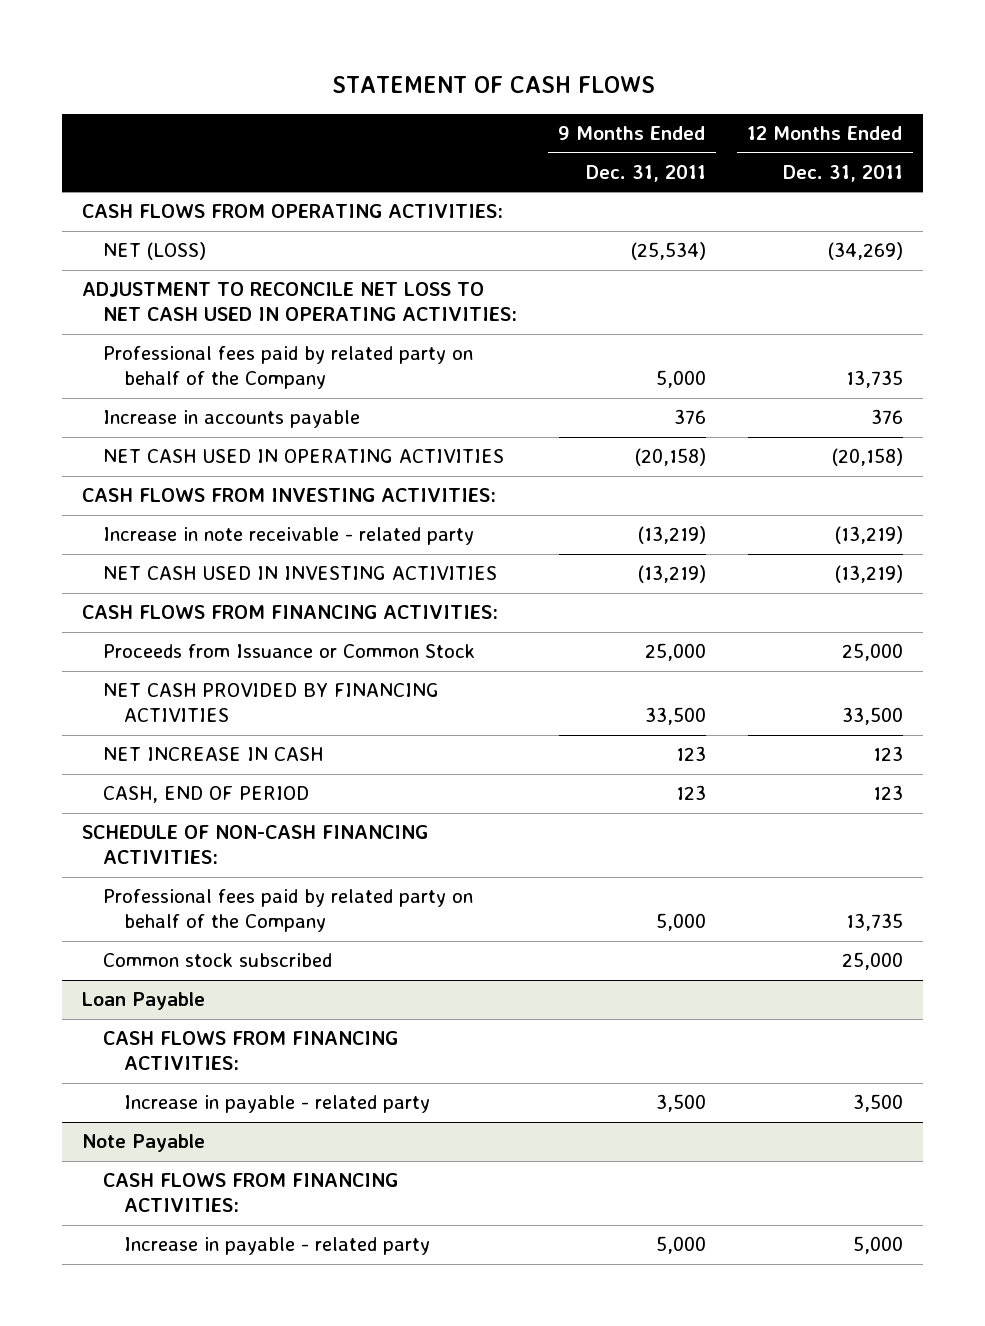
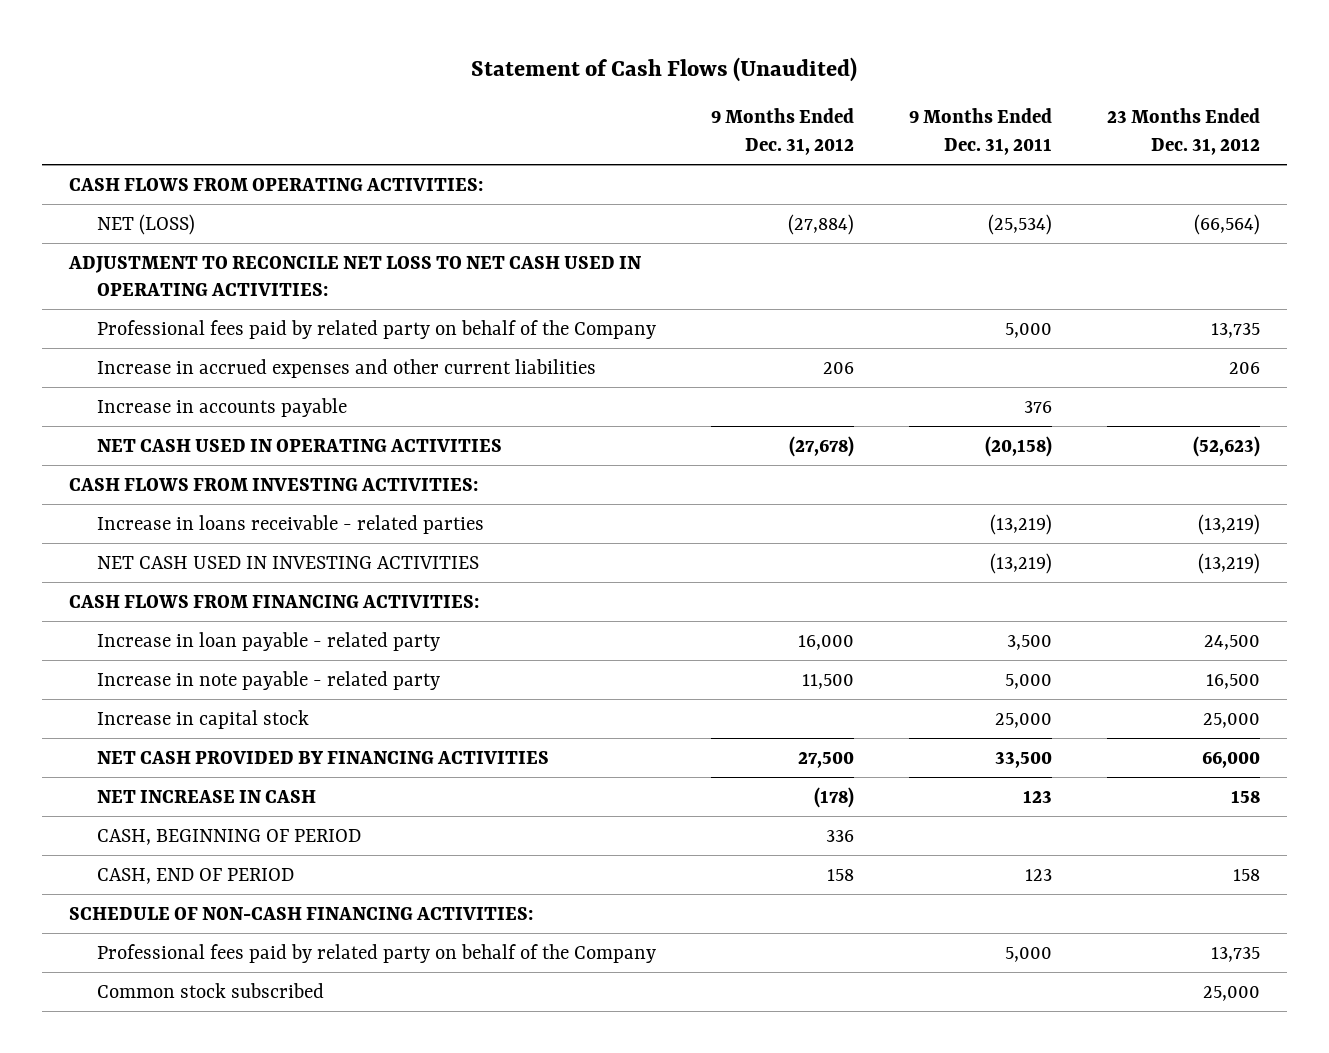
- STATEMENT OF CASH FLOWS
+ Statement of Cash Flows (Unaudited)
- | 9 Months Ended Dec. 31, 2011 | 12 Months Ended Dec. 31, 2011
+ | 9 Months Ended Dec. 31, 2012 | 9 Months Ended Dec. 31, 2011 | 23 Months Ended Dec. 31, 2012
+ Increase in accrued expenses and other current liabilities | 206 | | 206
- Increase in note receivable - related party | (13,219) | (13,219)
+ Increase in loans receivable - related parties | | (13,219) | (13,219)
- Proceeds from Issuance or Common Stock | 25,000 | 25,000
+ Increase in loan payable - related party | 16,000 | 3,500 | 24,500
+ Increase in note payable - related party | 11,500 | 5,000 | 16,500
+ Increase in capital stock | | 25,000 | 25,000
+ CASH, BEGINNING OF PERIOD | 336 | |
- Loan Payable
- CASH FLOWS FROM FINANCING ACTIVITIES:
- Increase in payable - related party | 3,500 | 3,500
- Note Payable
- CASH FLOWS FROM FINANCING ACTIVITIES:
- Increase in payable - related party | 5,000 | 5,000

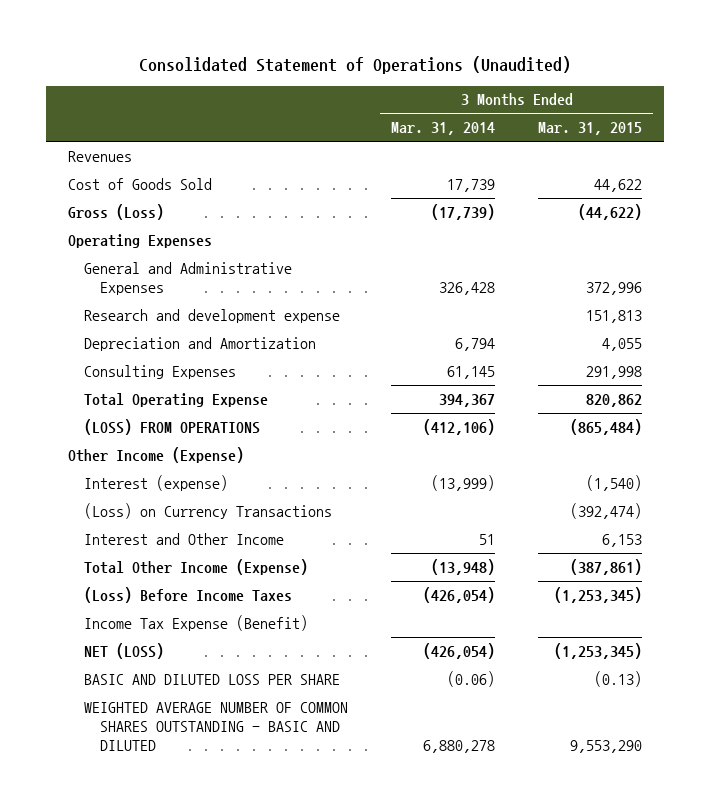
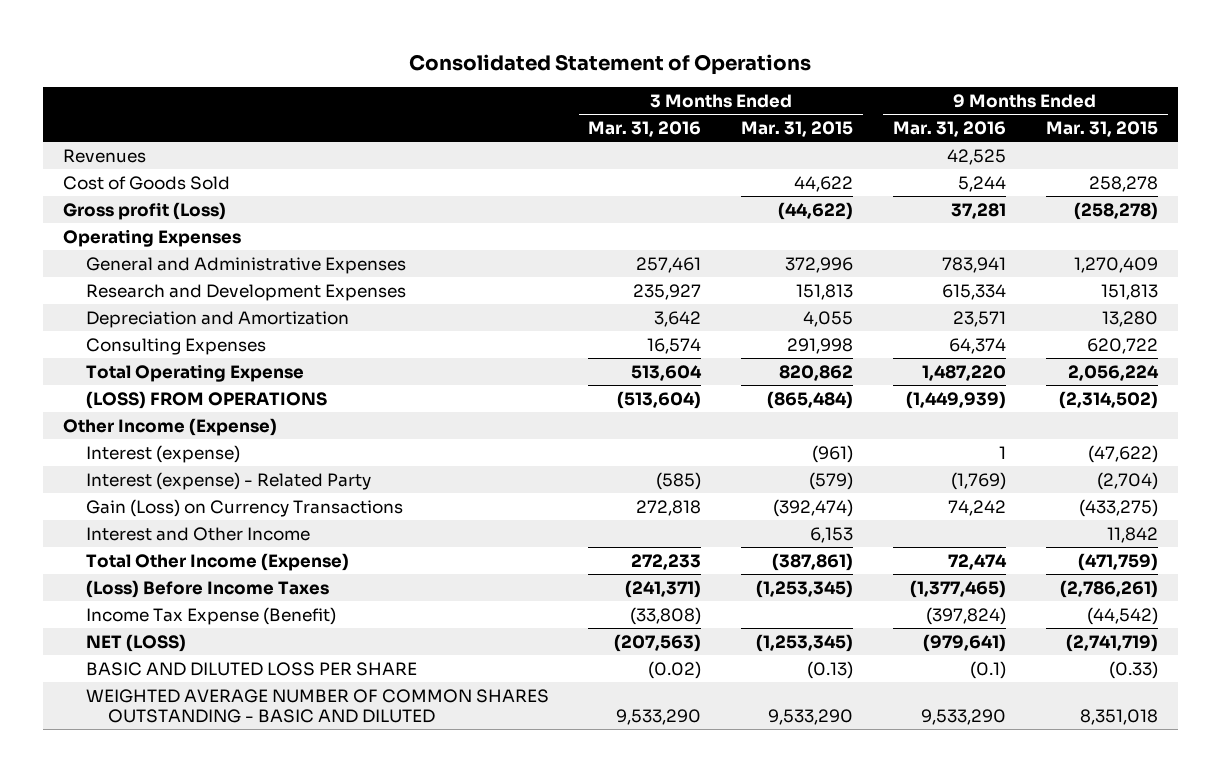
- Consolidated Statement of Operations (Unaudited)
+ Consolidated Statement of Operations
- | 3 Months Ended Mar. 31, 2014 | 3 Months Ended Mar. 31, 2015
+ | 3 Months Ended Mar. 31, 2016 | 3 Months Ended Mar. 31, 2015 | 9 Months Ended Mar. 31, 2016 | 9 Months Ended Mar. 31, 2015
- Gross (Loss) | (17,739) | (44,622)
+ Gross profit (Loss) | | (44,622) | 37,281 | (258,278)
- Research and development expense | | 151,813
+ Research and Development Expenses | 235,927 | 151,813 | 615,334 | 151,813
- Interest (expense) | (13,999) | (1,540)
- (Loss) on Currency Transactions | | (392,474)
+ Interest (expense) | | (961) | 1 | (47,622)
+ Interest (expense) - Related Party | (585) | (579) | (1,769) | (2,704)
+ Gain (Loss) on Currency Transactions | 272,818 | (392,474) | 74,242 | (433,275)
- WEIGHTED AVERAGE NUMBER OF COMMON SHARES OUTSTANDING - BASIC AND DILUTED | 6,880,278 | 9,553,290
+ WEIGHTED AVERAGE NUMBER OF COMMON SHARES OUTSTANDING - BASIC AND DILUTED | 9,533,290 | 9,533,290 | 9,533,290 | 8,351,018

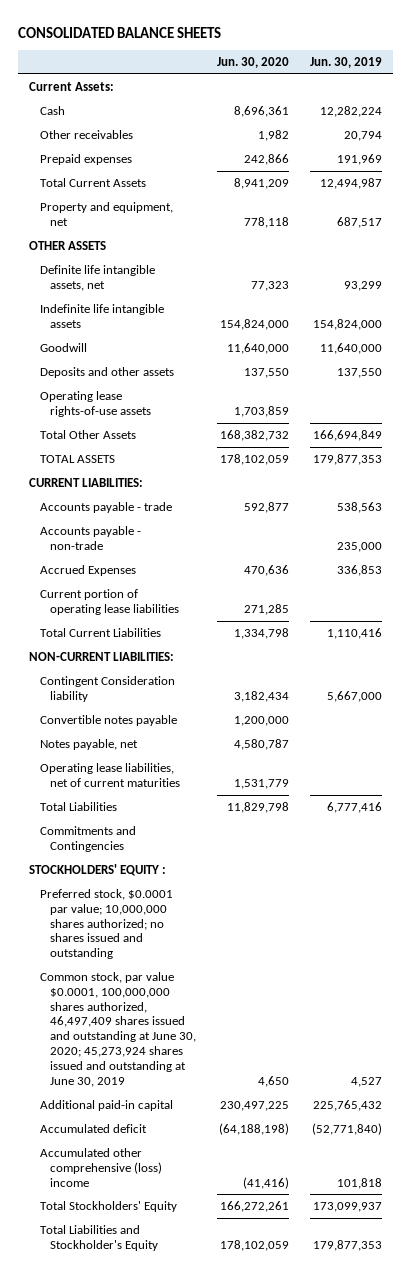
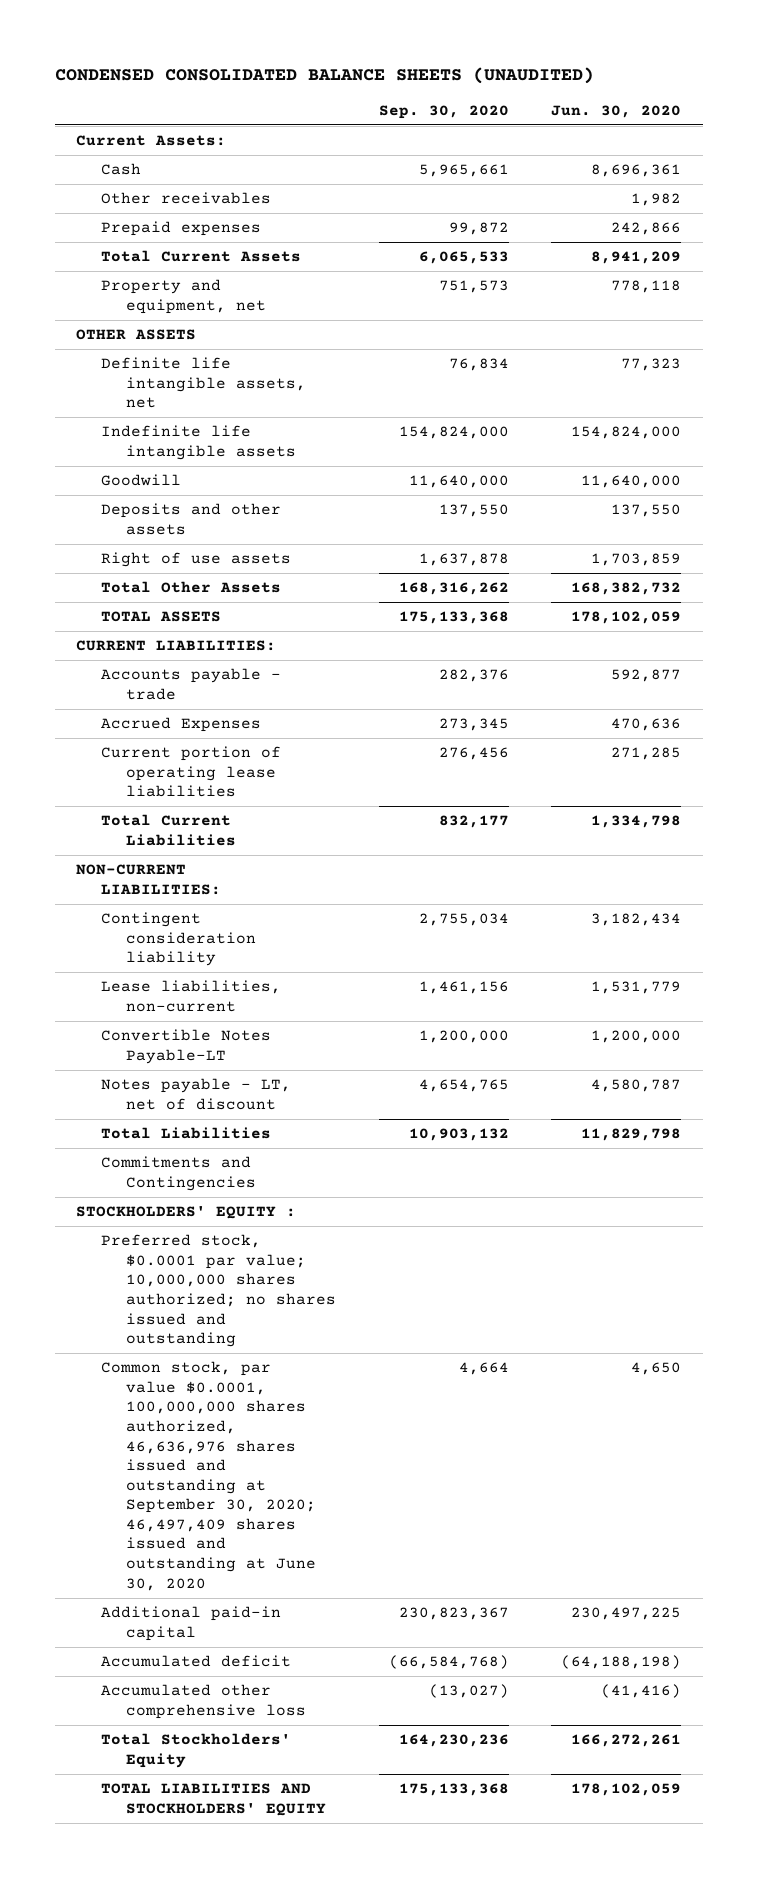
- CONSOLIDATED BALANCE SHEETS
+ CONDENSED CONSOLIDATED BALANCE SHEETS (UNAUDITED)
- | Jun. 30, 2020 | Jun. 30, 2019
+ | Sep. 30, 2020 | Jun. 30, 2020
- Operating lease rights-of-use assets | 1,703,859 |
+ Right of use assets | 1,637,878 | 1,703,859
- Accounts payable - non-trade | | 235,000
- Contingent Consideration liability | 3,182,434 | 5,667,000
- Convertible notes payable | 1,200,000 |
- Notes payable, net | 4,580,787 |
- Operating lease liabilities, net of current maturities | 1,531,779 |
+ Contingent consideration liability | 2,755,034 | 3,182,434
+ Lease liabilities, non-current | 1,461,156 | 1,531,779
+ Convertible Notes Payable-LT | 1,200,000 | 1,200,000
+ Notes payable - LT, net of discount | 4,654,765 | 4,580,787
- Common stock, par value $0.0001, 100,000,000 shares authorized, 46,497,409 shares issued and outstanding at June 30, 2020; 45,273,924 shares issued and outstanding at June 30, 2019 | 4,650 | 4,527
+ Common stock, par value $0.0001, 100,000,000 shares authorized, 46,636,976 shares issued and outstanding at September 30, 2020; 46,497,409 shares issued and outstanding at June 30, 2020 | 4,664 | 4,650
- Accumulated other comprehensive (loss) income | (41,416) | 101,818
+ Accumulated other comprehensive loss | (13,027) | (41,416)
- Total Liabilities and Stockholder's Equity | 178,102,059 | 179,877,353
+ TOTAL LIABILITIES AND STOCKHOLDERS' EQUITY | 175,133,368 | 178,102,059

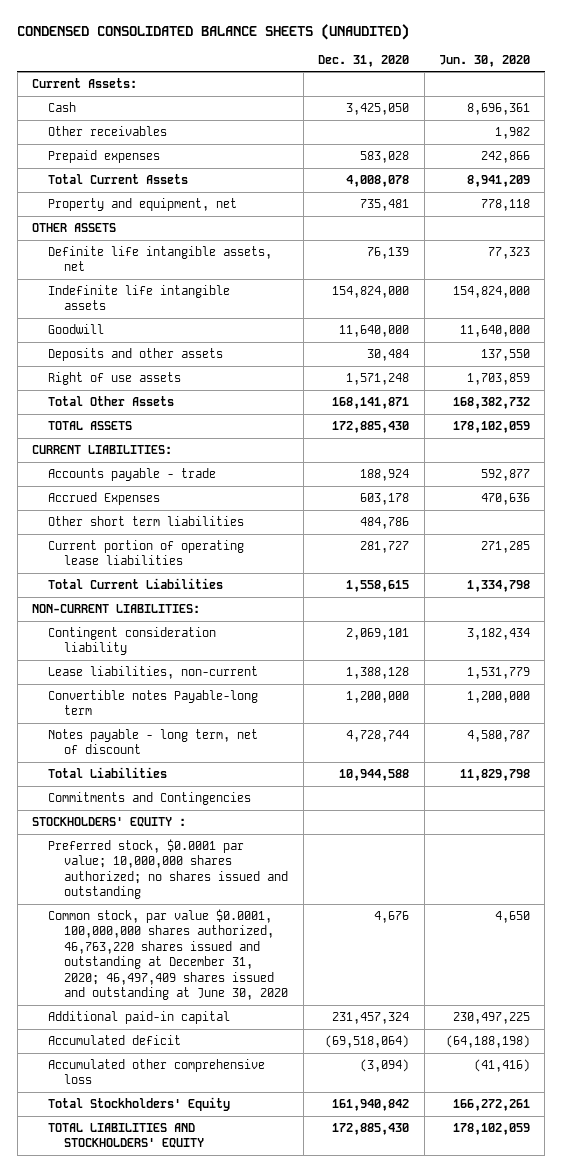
- | Sep. 30, 2020 | Jun. 30, 2020
+ | Dec. 31, 2020 | Jun. 30, 2020
+ Other short term liabilities | 484,786 |
- Convertible Notes Payable-LT | 1,200,000 | 1,200,000
- Notes payable - LT, net of discount | 4,654,765 | 4,580,787
+ Convertible notes Payable-long term | 1,200,000 | 1,200,000
+ Notes payable - long term, net of discount | 4,728,744 | 4,580,787
- Common stock, par value $0.0001, 100,000,000 shares authorized, 46,636,976 shares issued and outstanding at September 30, 2020; 46,497,409 shares issued and outstanding at June 30, 2020 | 4,664 | 4,650
+ Common stock, par value $0.0001, 100,000,000 shares authorized, 46,763,220 shares issued and outstanding at December 31, 2020; 46,497,409 shares issued and outstanding at June 30, 2020 | 4,676 | 4,650

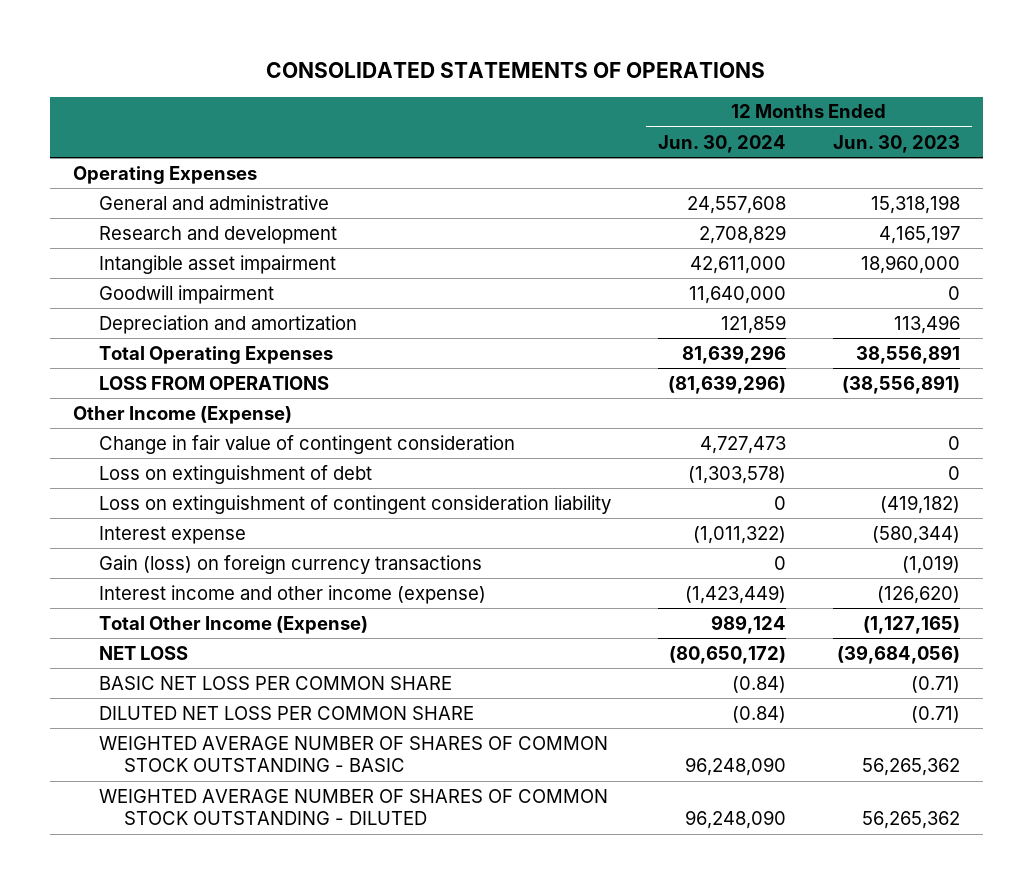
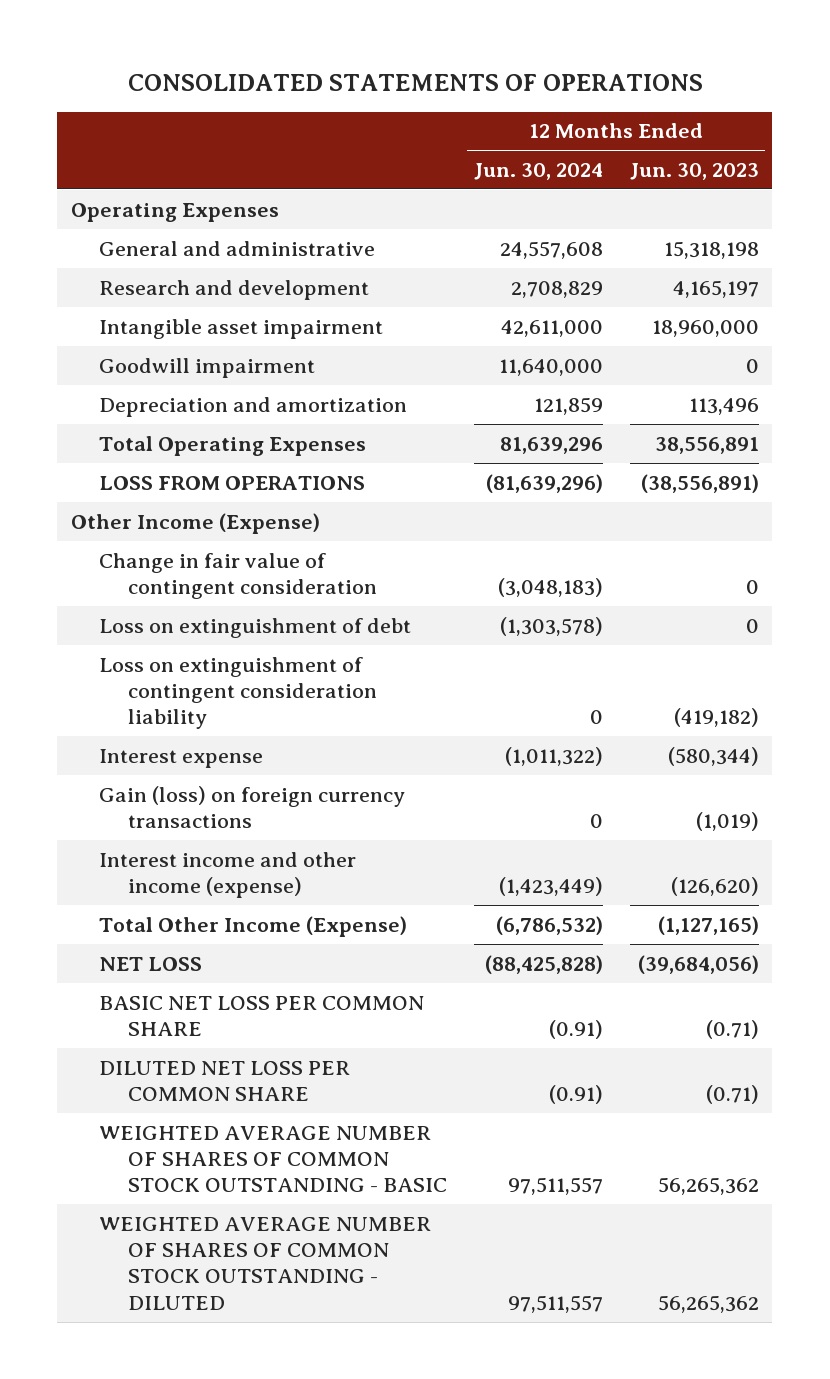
- Change in fair value of contingent consideration | 4,727,473 | 0
+ Change in fair value of contingent consideration | (3,048,183) | 0
- Total Other Income (Expense) | 989,124 | (1,127,165)
- NET LOSS | (80,650,172) | (39,684,056)
- BASIC NET LOSS PER COMMON SHARE | (0.84) | (0.71)
- DILUTED NET LOSS PER COMMON SHARE | (0.84) | (0.71)
- WEIGHTED AVERAGE NUMBER OF SHARES OF COMMON STOCK OUTSTANDING - BASIC | 96,248,090 | 56,265,362
- WEIGHTED AVERAGE NUMBER OF SHARES OF COMMON STOCK OUTSTANDING - DILUTED | 96,248,090 | 56,265,362
+ Total Other Income (Expense) | (6,786,532) | (1,127,165)
+ NET LOSS | (88,425,828) | (39,684,056)
+ BASIC NET LOSS PER COMMON SHARE | (0.91) | (0.71)
+ DILUTED NET LOSS PER COMMON SHARE | (0.91) | (0.71)
+ WEIGHTED AVERAGE NUMBER OF SHARES OF COMMON STOCK OUTSTANDING - BASIC | 97,511,557 | 56,265,362
+ WEIGHTED AVERAGE NUMBER OF SHARES OF COMMON STOCK OUTSTANDING - DILUTED | 97,511,557 | 56,265,362

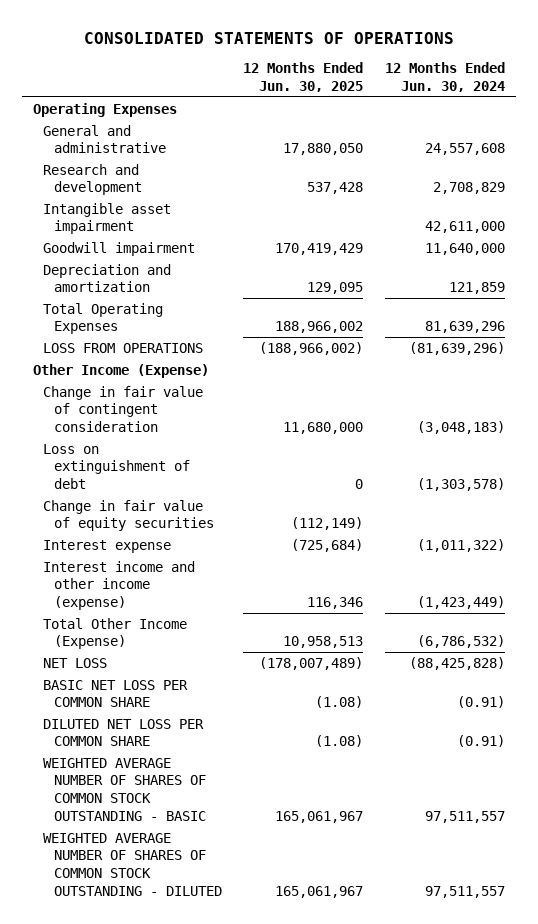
- | 12 Months Ended Jun. 30, 2024 | 12 Months Ended Jun. 30, 2023
+ | 12 Months Ended Jun. 30, 2025 | 12 Months Ended Jun. 30, 2024
- Loss on extinguishment of contingent consideration liability | 0 | (419,182)
+ Change in fair value of equity securities | (112,149) |
- Gain (loss) on foreign currency transactions | 0 | (1,019)

